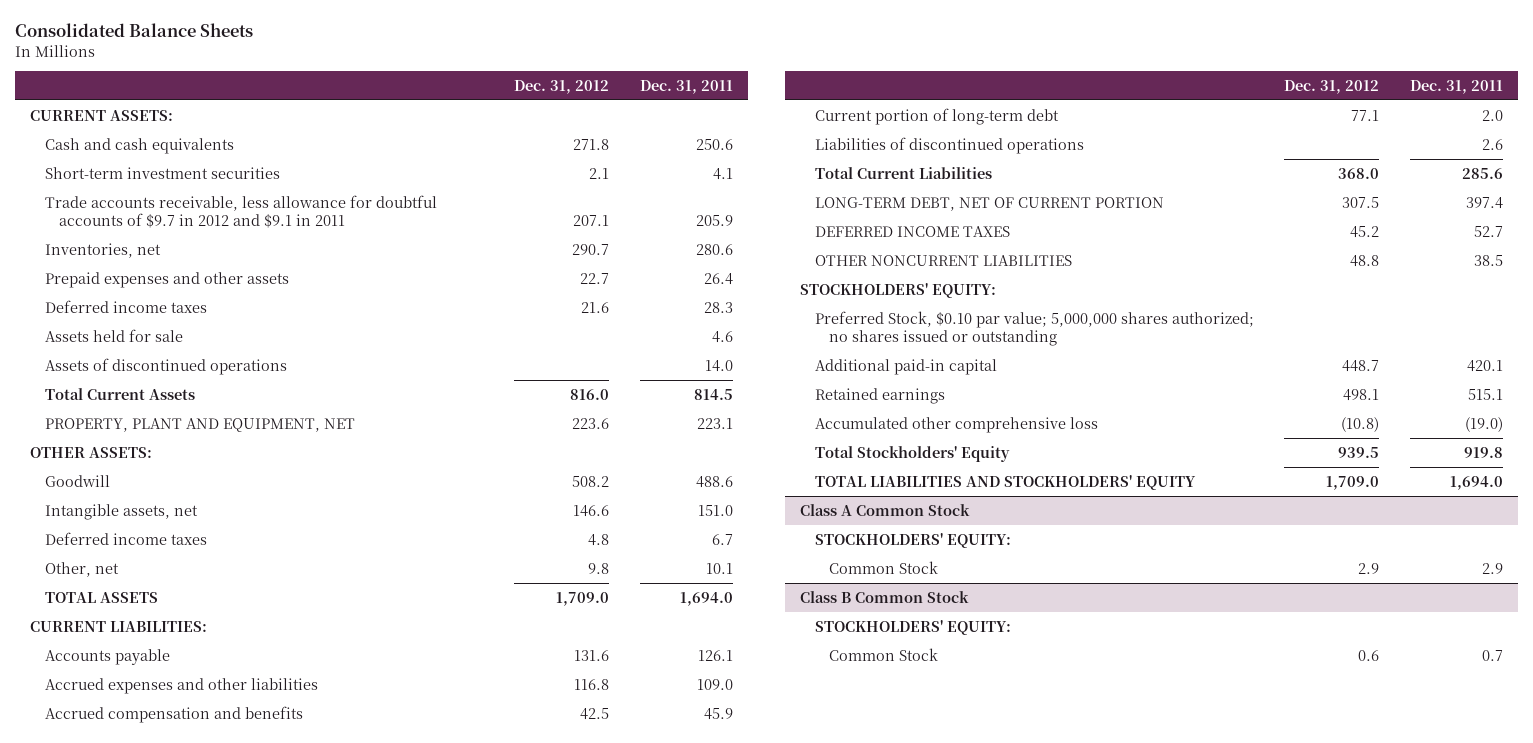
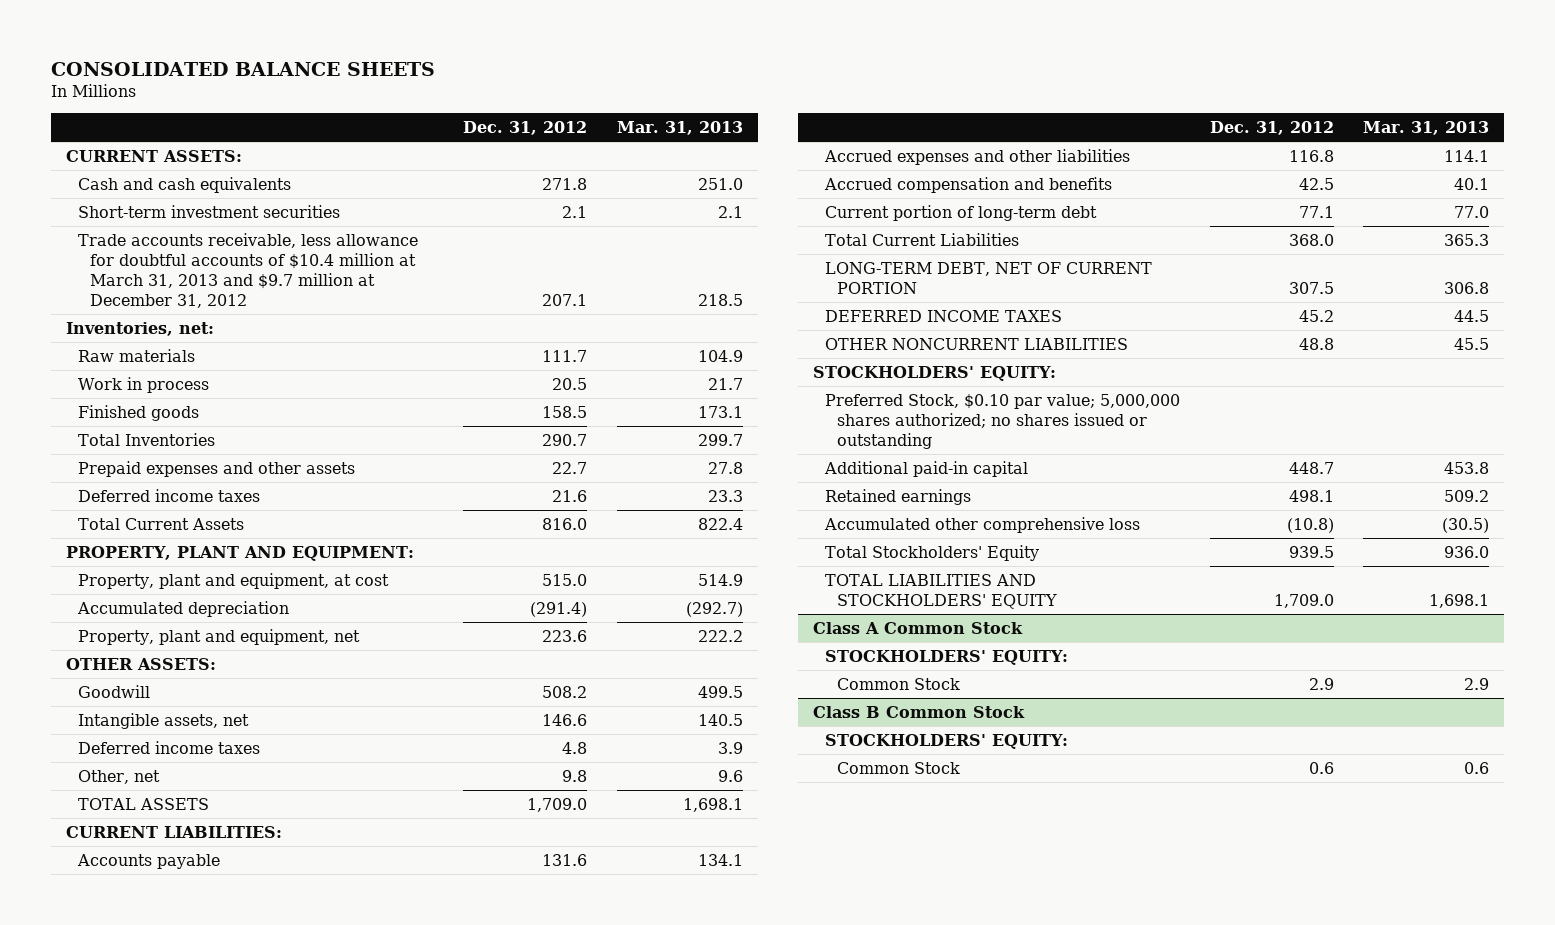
- Consolidated Balance Sheets
+ CONSOLIDATED BALANCE SHEETS
- | Dec. 31, 2012 | Dec. 31, 2011
+ | Dec. 31, 2012 | Mar. 31, 2013
- Trade accounts receivable, less allowance for doubtful accounts of $9.7 in 2012 and $9.1 in 2011 | 207.1 | 205.9
- Inventories, net | 290.7 | 280.6
+ Trade accounts receivable, less allowance for doubtful accounts of $10.4 million at March 31, 2013 and $9.7 million at December 31, 2012 | 207.1 | 218.5
+ Inventories, net:
+ Raw materials | 111.7 | 104.9
+ Work in process | 20.5 | 21.7
+ Finished goods | 158.5 | 173.1
+ Total Inventories | 290.7 | 299.7
- Assets held for sale | | 4.6
- Assets of discontinued operations | | 14.0
- PROPERTY, PLANT AND EQUIPMENT, NET | 223.6 | 223.1
+ PROPERTY, PLANT AND EQUIPMENT:
+ Property, plant and equipment, at cost | 515.0 | 514.9
+ Accumulated depreciation | (291.4) | (292.7)
+ Property, plant and equipment, net | 223.6 | 222.2
- Liabilities of discontinued operations | | 2.6

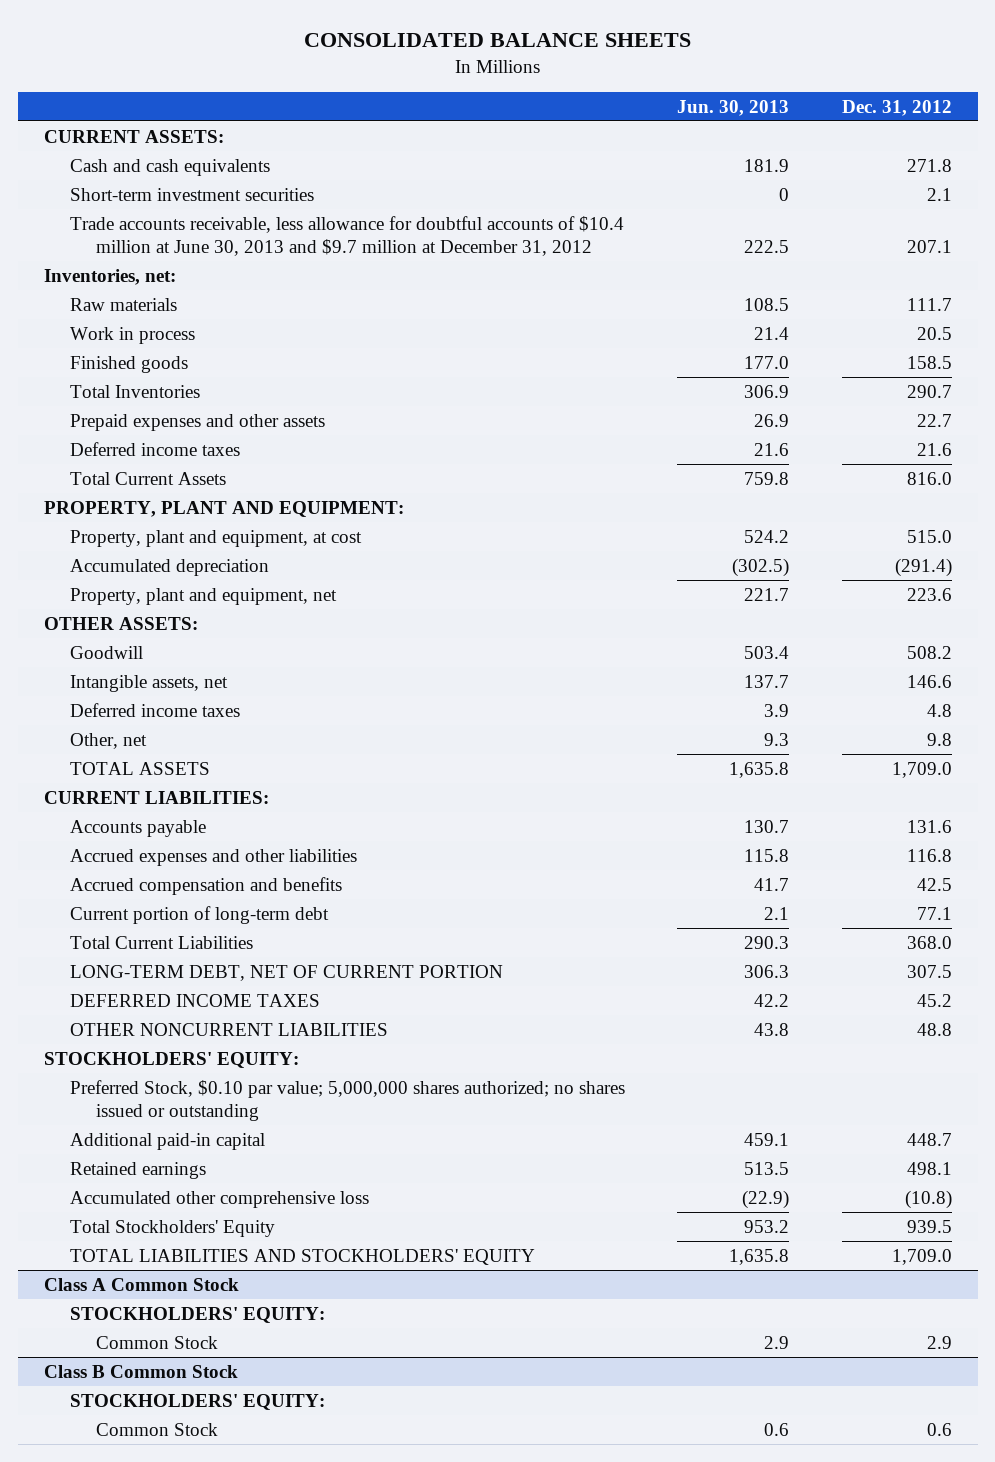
- | Dec. 31, 2012 | Mar. 31, 2013
+ | Jun. 30, 2013 | Dec. 31, 2012
- Trade accounts receivable, less allowance for doubtful accounts of $10.4 million at March 31, 2013 and $9.7 million at December 31, 2012 | 207.1 | 218.5
+ Trade accounts receivable, less allowance for doubtful accounts of $10.4 million at June 30, 2013 and $9.7 million at December 31, 2012 | 222.5 | 207.1

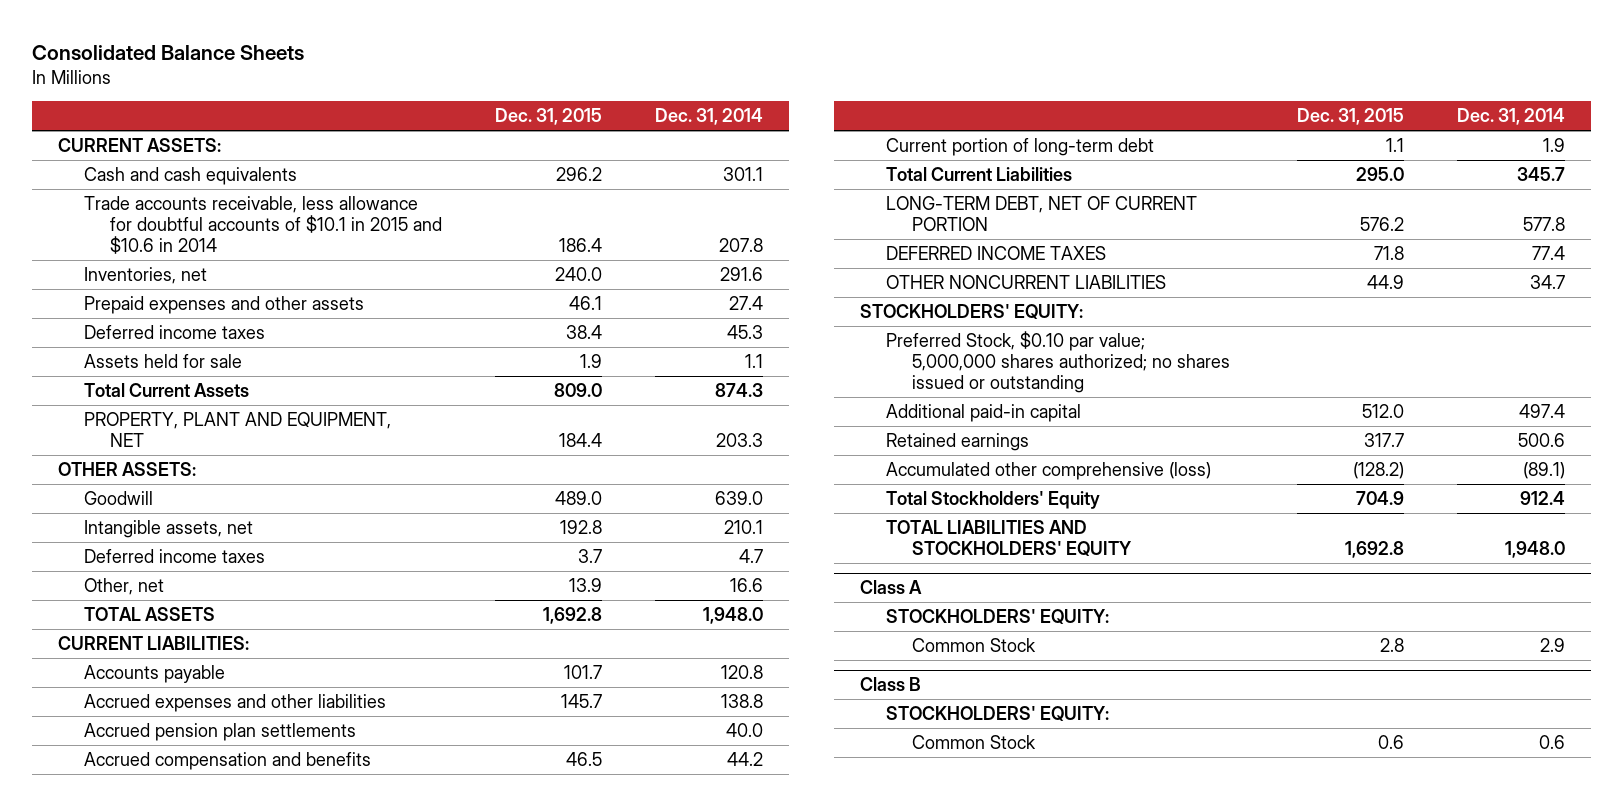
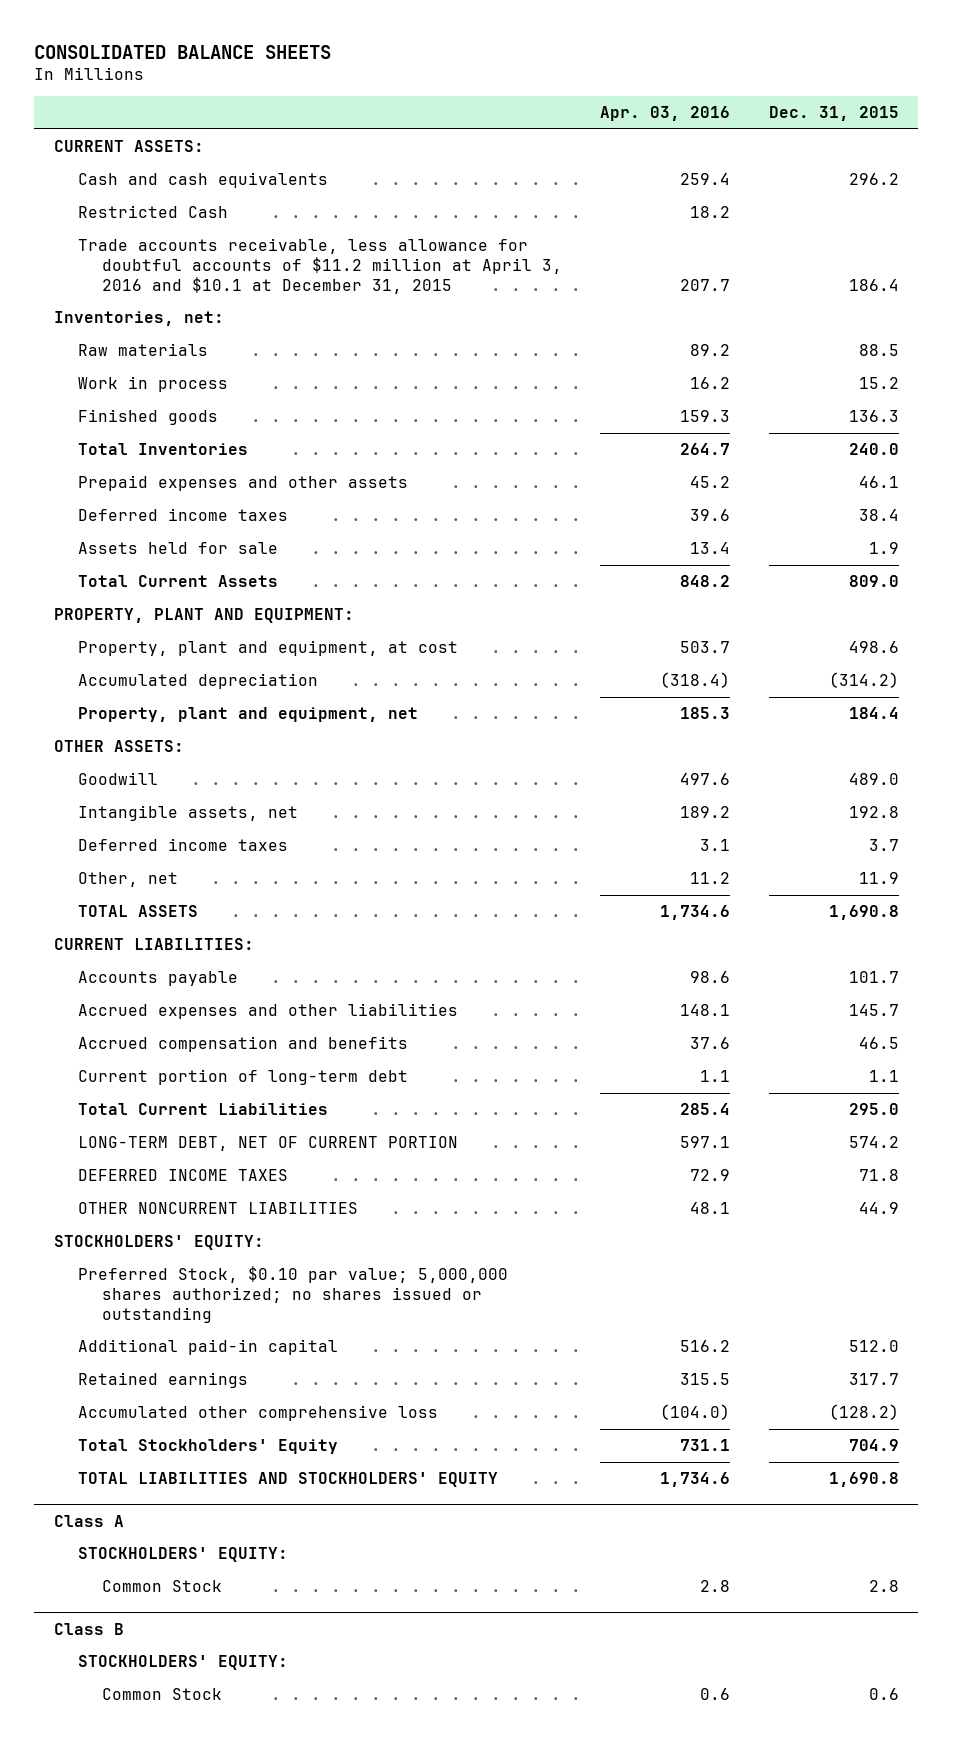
- Consolidated Balance Sheets
+ CONSOLIDATED BALANCE SHEETS
- | Dec. 31, 2015 | Dec. 31, 2014
+ | Apr. 03, 2016 | Dec. 31, 2015
- Trade accounts receivable, less allowance for doubtful accounts of $10.1 in 2015 and $10.6 in 2014 | 186.4 | 207.8
- Inventories, net | 240.0 | 291.6
+ Restricted Cash | 18.2 |
+ Trade accounts receivable, less allowance for doubtful accounts of $11.2 million at April 3, 2016 and $10.1 at December 31, 2015 | 207.7 | 186.4
+ Inventories, net:
+ Raw materials | 89.2 | 88.5
+ Work in process | 16.2 | 15.2
+ Finished goods | 159.3 | 136.3
+ Total Inventories | 264.7 | 240.0
- PROPERTY, PLANT AND EQUIPMENT, NET | 184.4 | 203.3
+ PROPERTY, PLANT AND EQUIPMENT:
+ Property, plant and equipment, at cost | 503.7 | 498.6
+ Accumulated depreciation | (318.4) | (314.2)
+ Property, plant and equipment, net | 185.3 | 184.4
- Other, net | 13.9 | 16.6
- TOTAL ASSETS | 1,692.8 | 1,948.0
+ Other, net | 11.2 | 11.9
+ TOTAL ASSETS | 1,734.6 | 1,690.8
- Accrued pension plan settlements | | 40.0
- LONG-TERM DEBT, NET OF CURRENT PORTION | 576.2 | 577.8
+ LONG-TERM DEBT, NET OF CURRENT PORTION | 597.1 | 574.2
- Accumulated other comprehensive (loss) | (128.2) | (89.1)
+ Accumulated other comprehensive loss | (104.0) | (128.2)
- TOTAL LIABILITIES AND STOCKHOLDERS' EQUITY | 1,692.8 | 1,948.0
+ TOTAL LIABILITIES AND STOCKHOLDERS' EQUITY | 1,734.6 | 1,690.8

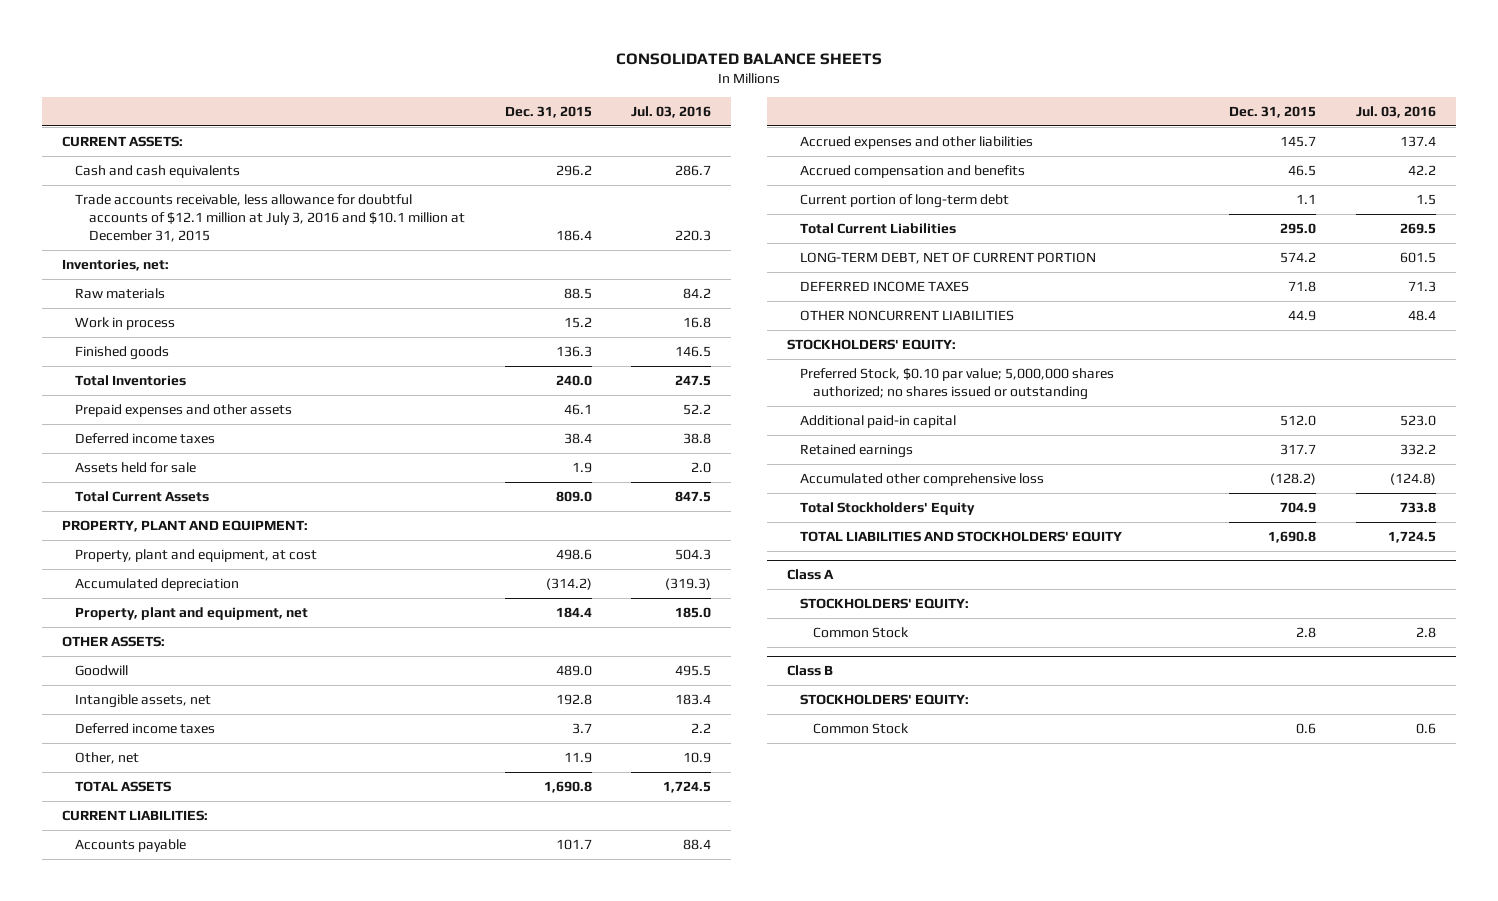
- | Apr. 03, 2016 | Dec. 31, 2015
+ | Dec. 31, 2015 | Jul. 03, 2016
- Restricted Cash | 18.2 |
- Trade accounts receivable, less allowance for doubtful accounts of $11.2 million at April 3, 2016 and $10.1 at December 31, 2015 | 207.7 | 186.4
+ Trade accounts receivable, less allowance for doubtful accounts of $12.1 million at July 3, 2016 and $10.1 million at December 31, 2015 | 186.4 | 220.3

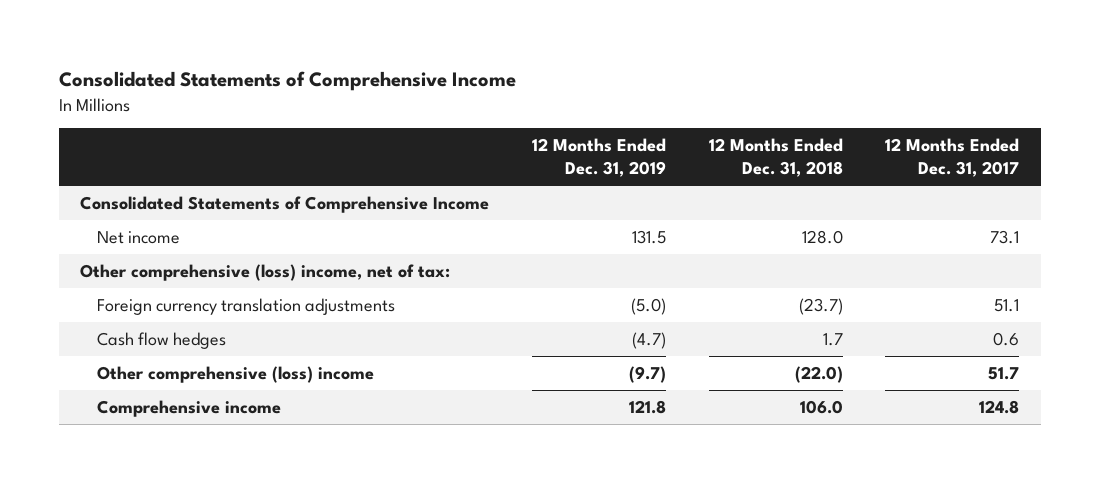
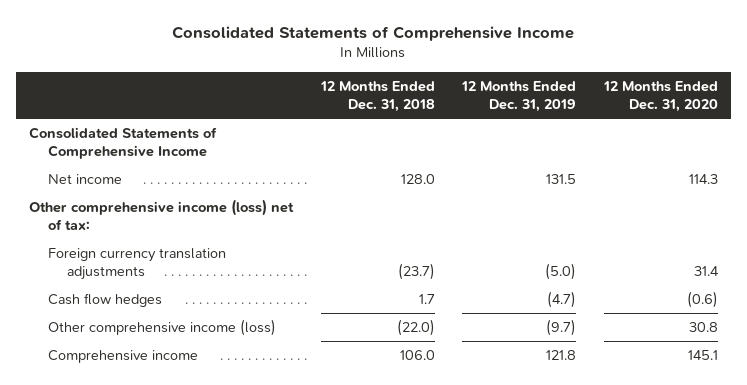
- | 12 Months Ended Dec. 31, 2019 | 12 Months Ended Dec. 31, 2018 | 12 Months Ended Dec. 31, 2017
+ | 12 Months Ended Dec. 31, 2018 | 12 Months Ended Dec. 31, 2019 | 12 Months Ended Dec. 31, 2020
- Other comprehensive (loss) income, net of tax:
+ Other comprehensive income (loss) net of tax:
- Other comprehensive (loss) income | (9.7) | (22.0) | 51.7
+ Other comprehensive income (loss) | (22.0) | (9.7) | 30.8

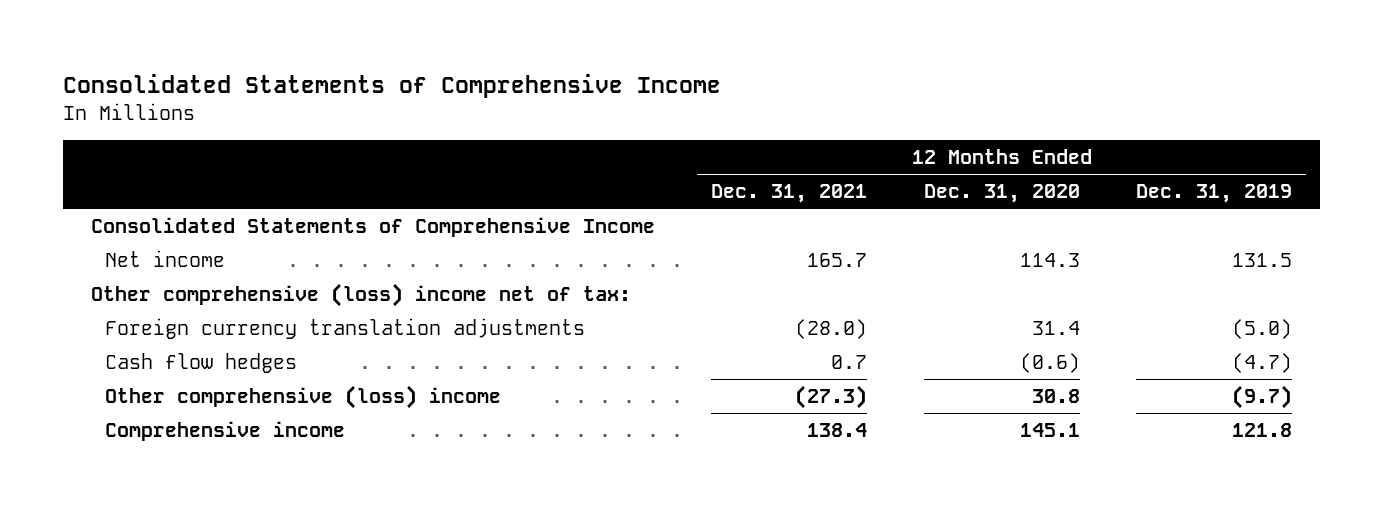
- | 12 Months Ended Dec. 31, 2018 | 12 Months Ended Dec. 31, 2019 | 12 Months Ended Dec. 31, 2020
+ | 12 Months Ended Dec. 31, 2021 | 12 Months Ended Dec. 31, 2020 | 12 Months Ended Dec. 31, 2019
- Other comprehensive income (loss) net of tax:
+ Other comprehensive (loss) income net of tax:
- Other comprehensive income (loss) | (22.0) | (9.7) | 30.8
+ Other comprehensive (loss) income | (27.3) | 30.8 | (9.7)

